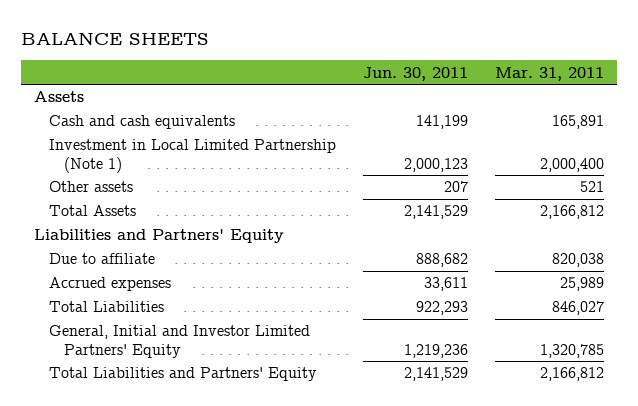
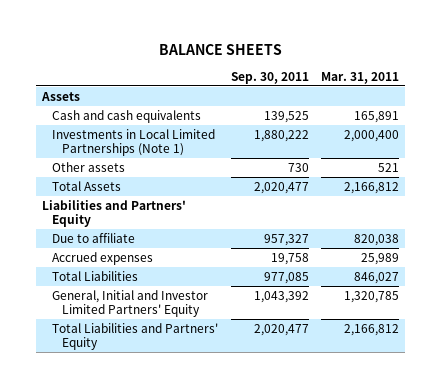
- | Jun. 30, 2011 | Mar. 31, 2011
+ | Sep. 30, 2011 | Mar. 31, 2011
- Investment in Local Limited Partnership (Note 1) | 2,000,123 | 2,000,400
+ Investments in Local Limited Partnerships (Note 1) | 1,880,222 | 2,000,400

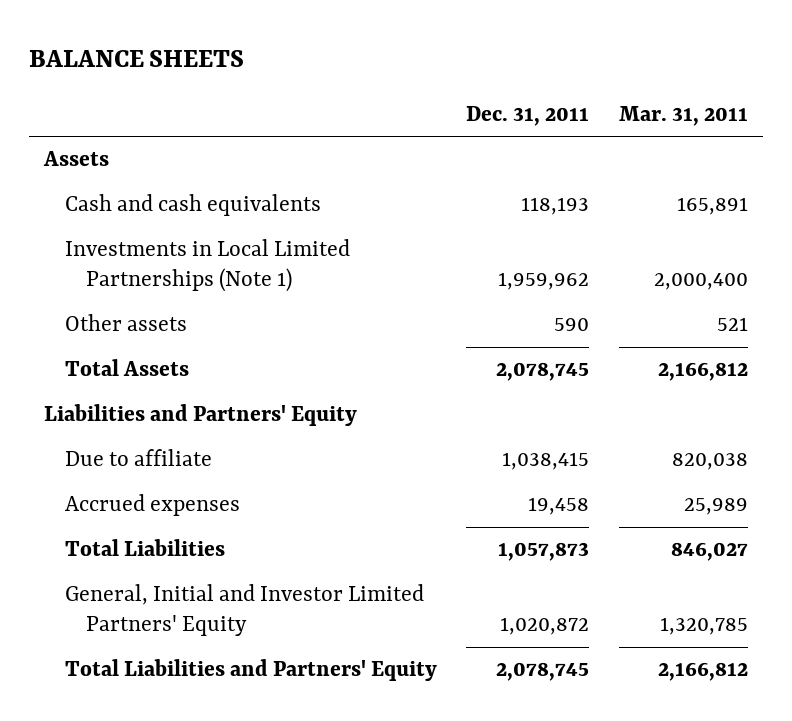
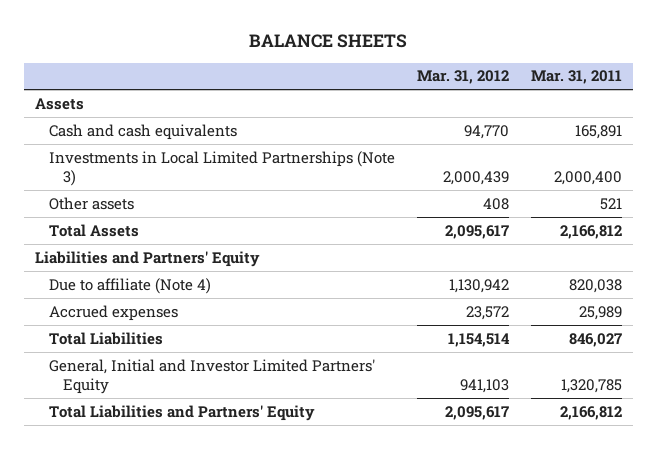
- | Dec. 31, 2011 | Mar. 31, 2011
+ | Mar. 31, 2012 | Mar. 31, 2011
- Investments in Local Limited Partnerships (Note 1) | 1,959,962 | 2,000,400
+ Investments in Local Limited Partnerships (Note 3) | 2,000,439 | 2,000,400
- Due to affiliate | 1,038,415 | 820,038
+ Due to affiliate (Note 4) | 1,130,942 | 820,038

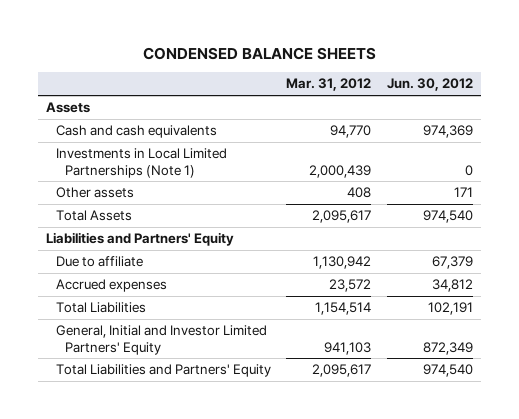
- BALANCE SHEETS
+ CONDENSED BALANCE SHEETS
- | Mar. 31, 2012 | Mar. 31, 2011
+ | Mar. 31, 2012 | Jun. 30, 2012
- Investments in Local Limited Partnerships (Note 3) | 2,000,439 | 2,000,400
+ Investments in Local Limited Partnerships (Note 1) | 2,000,439 | 0
- Due to affiliate (Note 4) | 1,130,942 | 820,038
+ Due to affiliate | 1,130,942 | 67,379

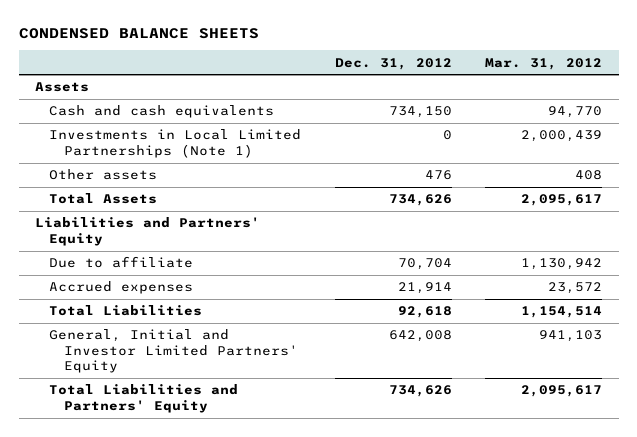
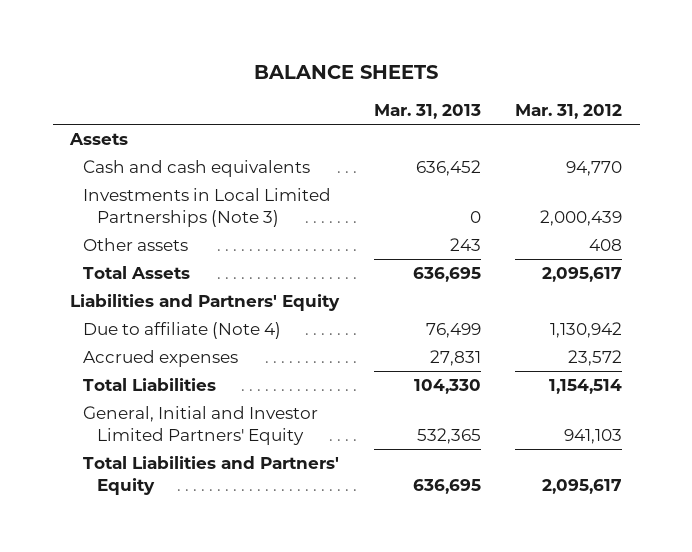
- CONDENSED BALANCE SHEETS
+ BALANCE SHEETS
- | Dec. 31, 2012 | Mar. 31, 2012
+ | Mar. 31, 2013 | Mar. 31, 2012
- Investments in Local Limited Partnerships (Note 1) | 0 | 2,000,439
+ Investments in Local Limited Partnerships (Note 3) | 0 | 2,000,439
- Due to affiliate | 70,704 | 1,130,942
+ Due to affiliate (Note 4) | 76,499 | 1,130,942

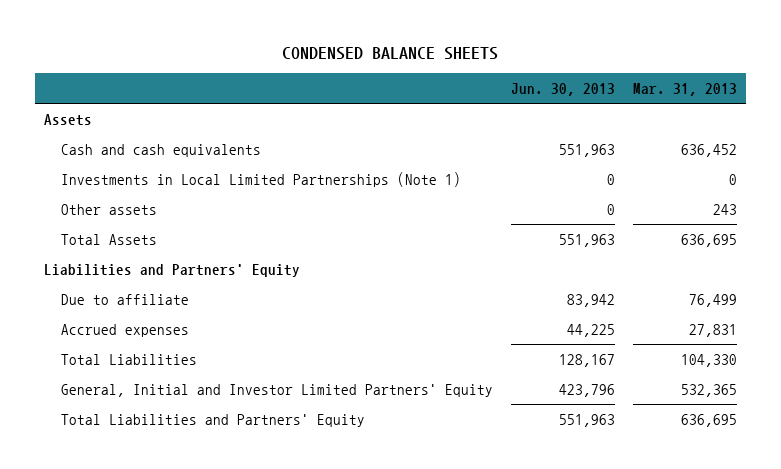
- BALANCE SHEETS
+ CONDENSED BALANCE SHEETS
- | Mar. 31, 2013 | Mar. 31, 2012
+ | Jun. 30, 2013 | Mar. 31, 2013
- Investments in Local Limited Partnerships (Note 3) | 0 | 2,000,439
+ Investments in Local Limited Partnerships (Note 1) | 0 | 0
- Due to affiliate (Note 4) | 76,499 | 1,130,942
+ Due to affiliate | 83,942 | 76,499

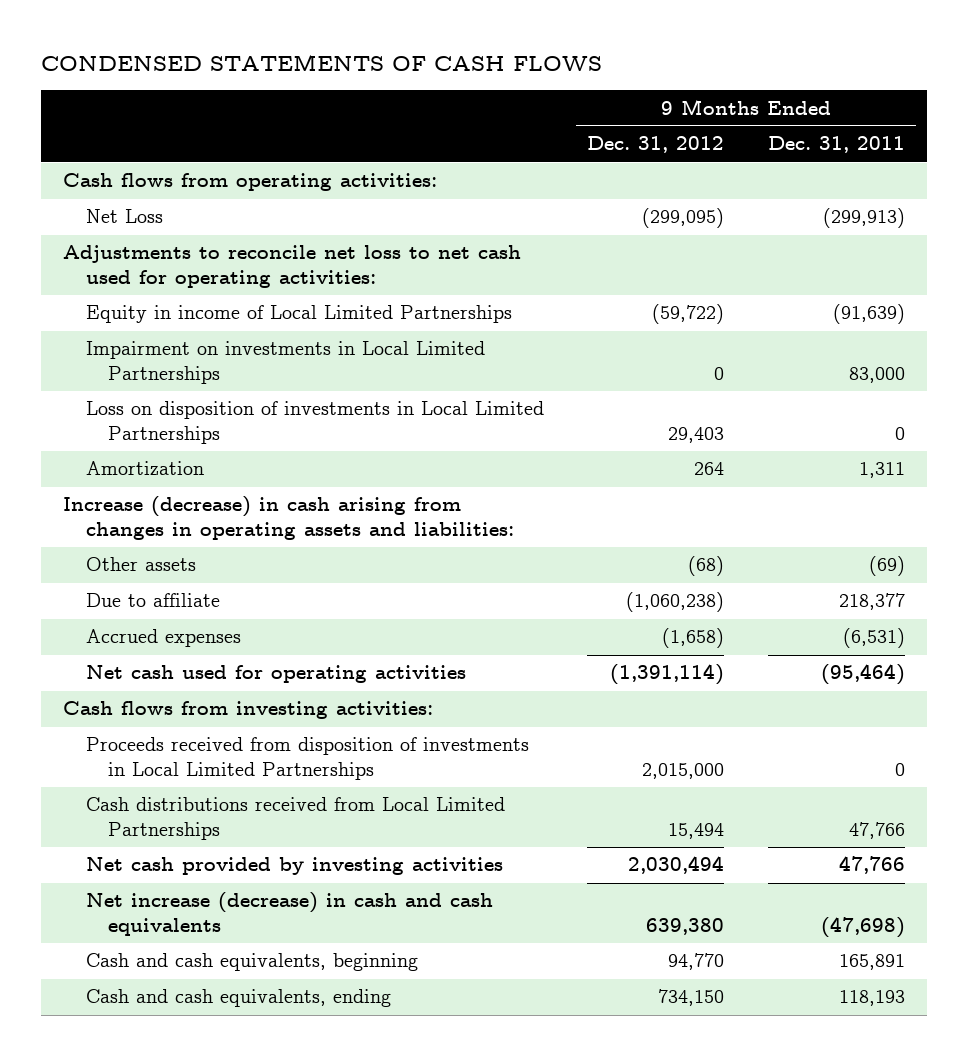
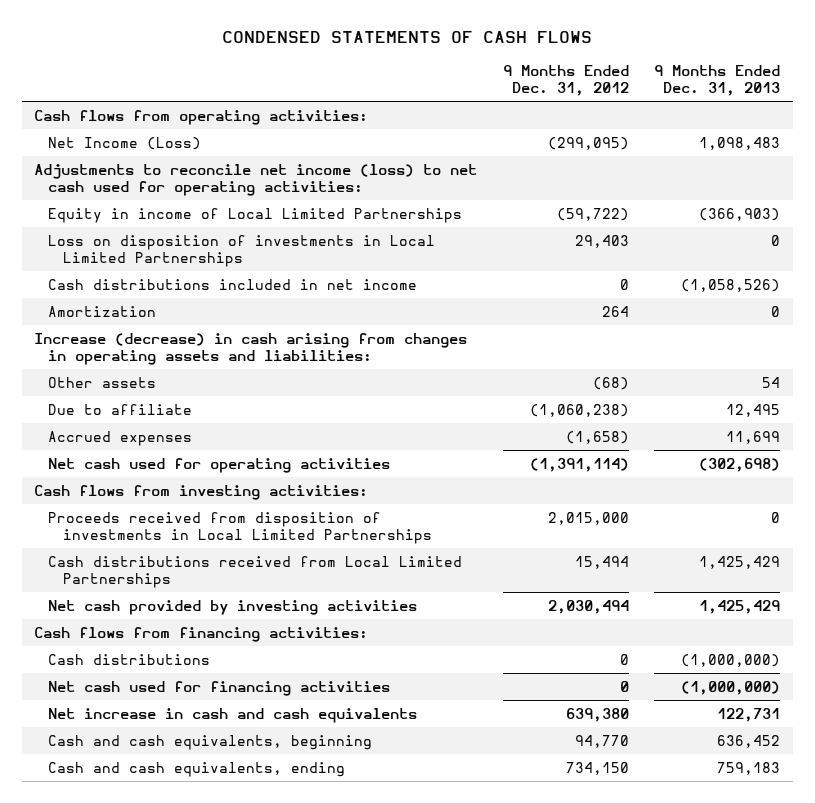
- | 9 Months Ended Dec. 31, 2012 | 9 Months Ended Dec. 31, 2011
+ | 9 Months Ended Dec. 31, 2012 | 9 Months Ended Dec. 31, 2013
- Net Loss | (299,095) | (299,913)
- Adjustments to reconcile net loss to net cash used for operating activities:
+ Net Income (Loss) | (299,095) | 1,098,483
+ Adjustments to reconcile net income (loss) to net cash used for operating activities:
- Impairment on investments in Local Limited Partnerships | 0 | 83,000
+ Cash distributions included in net income | 0 | (1,058,526)
- Net increase (decrease) in cash and cash equivalents | 639,380 | (47,698)
+ Cash flows from financing activities:
+ Cash distributions | 0 | (1,000,000)
+ Net cash used for financing activities | 0 | (1,000,000)
+ Net increase in cash and cash equivalents | 639,380 | 122,731

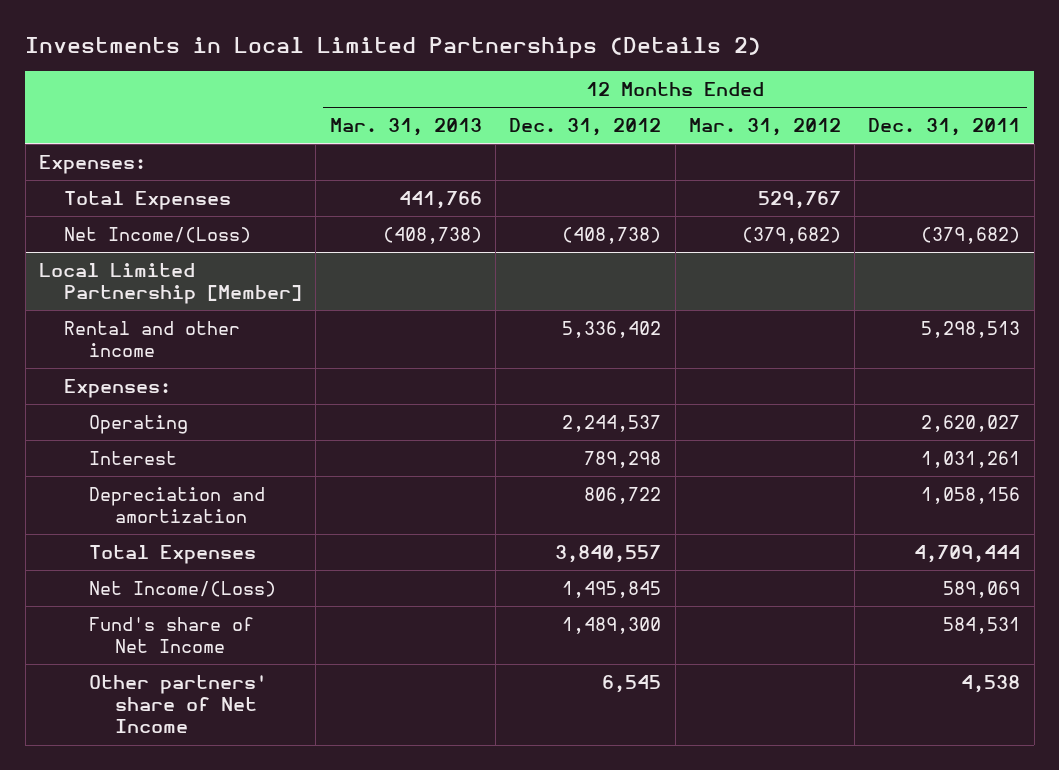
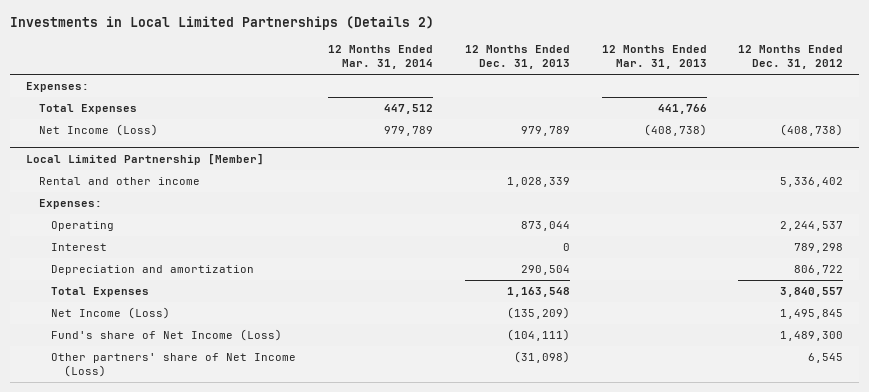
- | 12 Months Ended Mar. 31, 2013 | 12 Months Ended Dec. 31, 2012 | 12 Months Ended Mar. 31, 2012 | 12 Months Ended Dec. 31, 2011
+ | 12 Months Ended Mar. 31, 2014 | 12 Months Ended Dec. 31, 2013 | 12 Months Ended Mar. 31, 2013 | 12 Months Ended Dec. 31, 2012
- Net Income/(Loss) | (408,738) | (408,738) | (379,682) | (379,682)
+ Net Income (Loss) | 979,789 | 979,789 | (408,738) | (408,738)
@ Local Limited Partnership [Member]
- Net Income/(Loss) | | 1,495,845 | | 589,069
- Fund's share of Net Income | | 1,489,300 | | 584,531
- Other partners' share of Net Income | | 6,545 | | 4,538
+ Net Income (Loss) | | (135,209) | | 1,495,845
+ Fund's share of Net Income (Loss) | | (104,111) | | 1,489,300
+ Other partners' share of Net Income (Loss) | | (31,098) | | 6,545

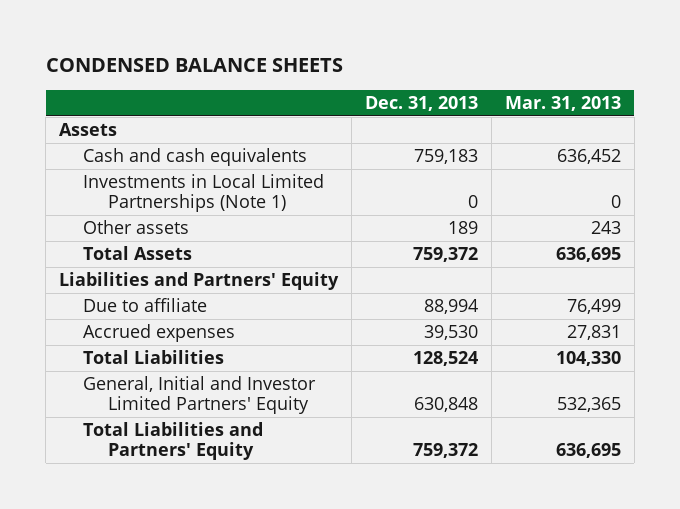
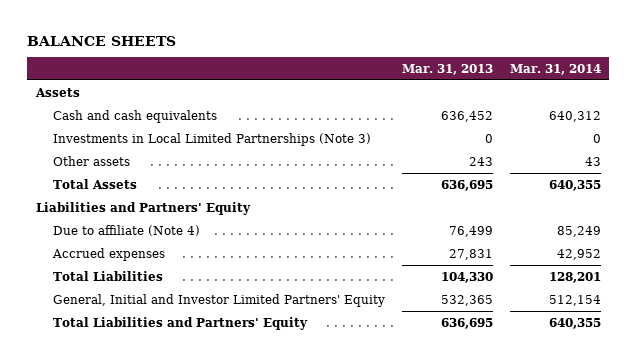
- CONDENSED BALANCE SHEETS
+ BALANCE SHEETS
- | Dec. 31, 2013 | Mar. 31, 2013
+ | Mar. 31, 2013 | Mar. 31, 2014
- Investments in Local Limited Partnerships (Note 1) | 0 | 0
+ Investments in Local Limited Partnerships (Note 3) | 0 | 0
- Due to affiliate | 88,994 | 76,499
+ Due to affiliate (Note 4) | 76,499 | 85,249

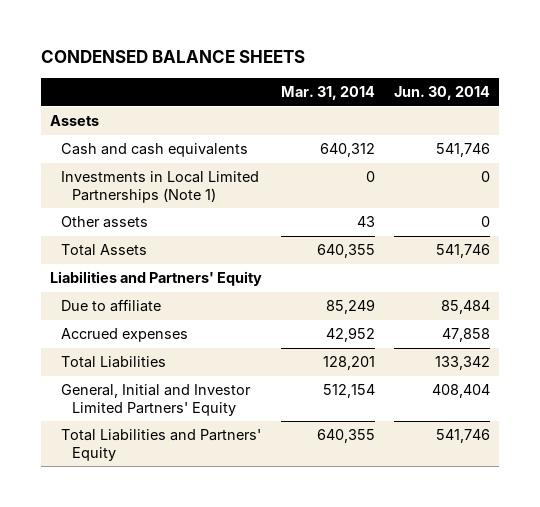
- BALANCE SHEETS
+ CONDENSED BALANCE SHEETS
- | Mar. 31, 2013 | Mar. 31, 2014
+ | Mar. 31, 2014 | Jun. 30, 2014
- Investments in Local Limited Partnerships (Note 3) | 0 | 0
+ Investments in Local Limited Partnerships (Note 1) | 0 | 0
- Due to affiliate (Note 4) | 76,499 | 85,249
+ Due to affiliate | 85,249 | 85,484

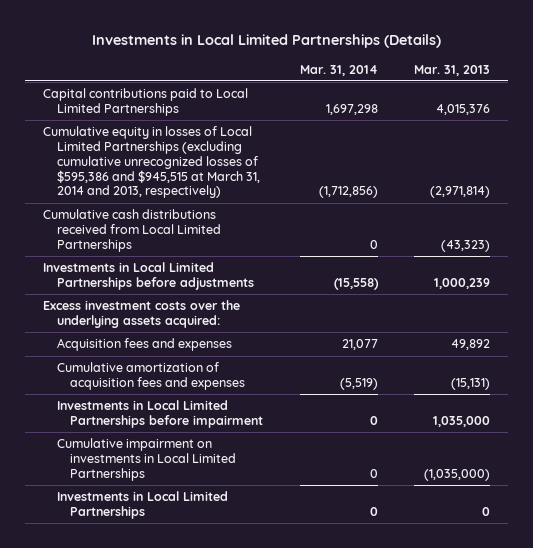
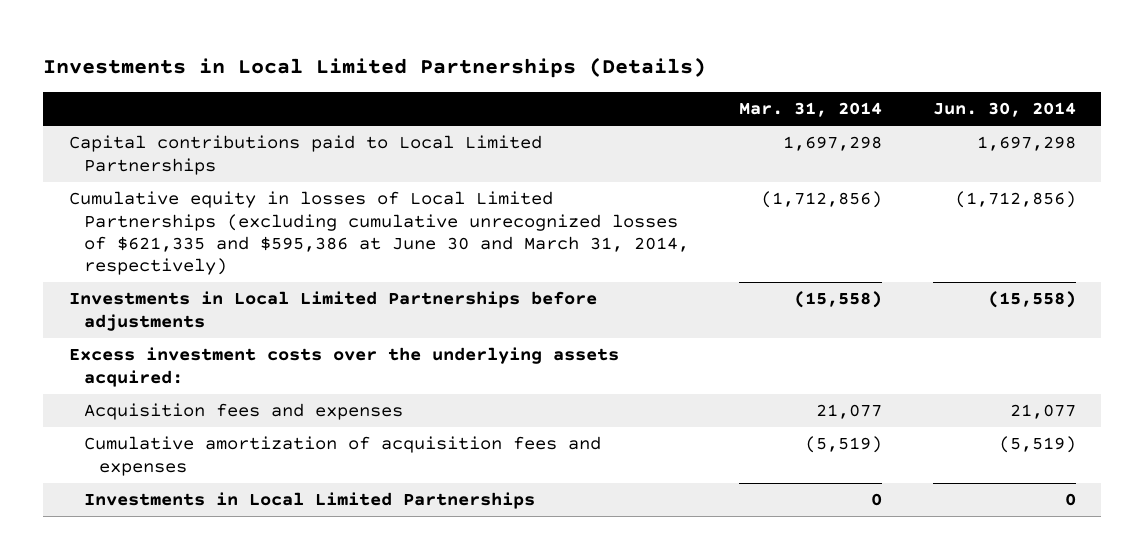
- | Mar. 31, 2014 | Mar. 31, 2013
+ | Mar. 31, 2014 | Jun. 30, 2014
- Cumulative equity in losses of Local Limited Partnerships (excluding cumulative unrecognized losses of $595,386 and $945,515 at March 31, 2014 and 2013, respectively) | (1,712,856) | (2,971,814)
- Cumulative cash distributions received from Local Limited Partnerships | 0 | (43,323)
+ Cumulative equity in losses of Local Limited Partnerships (excluding cumulative unrecognized losses of $621,335 and $595,386 at June 30 and March 31, 2014, respectively) | (1,712,856) | (1,712,856)
- Investments in Local Limited Partnerships before impairment | 0 | 1,035,000
- Cumulative impairment on investments in Local Limited Partnerships | 0 | (1,035,000)

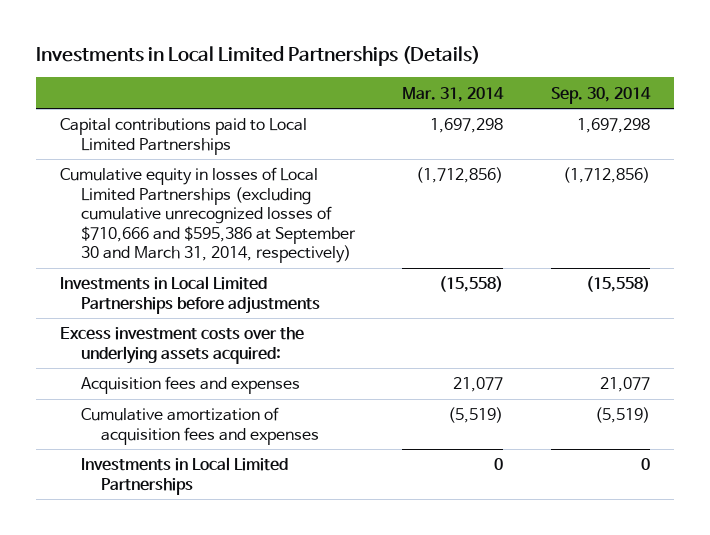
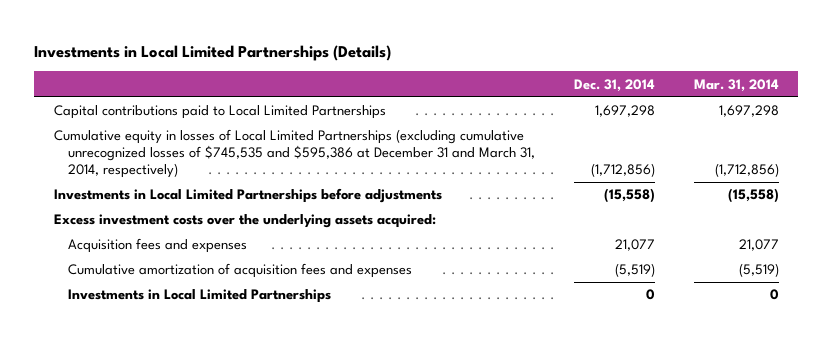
- | Mar. 31, 2014 | Sep. 30, 2014
+ | Dec. 31, 2014 | Mar. 31, 2014
- Cumulative equity in losses of Local Limited Partnerships (excluding cumulative unrecognized losses of $710,666 and $595,386 at September 30 and March 31, 2014, respectively) | (1,712,856) | (1,712,856)
+ Cumulative equity in losses of Local Limited Partnerships (excluding cumulative unrecognized losses of $745,535 and $595,386 at December 31 and March 31, 2014, respectively) | (1,712,856) | (1,712,856)

